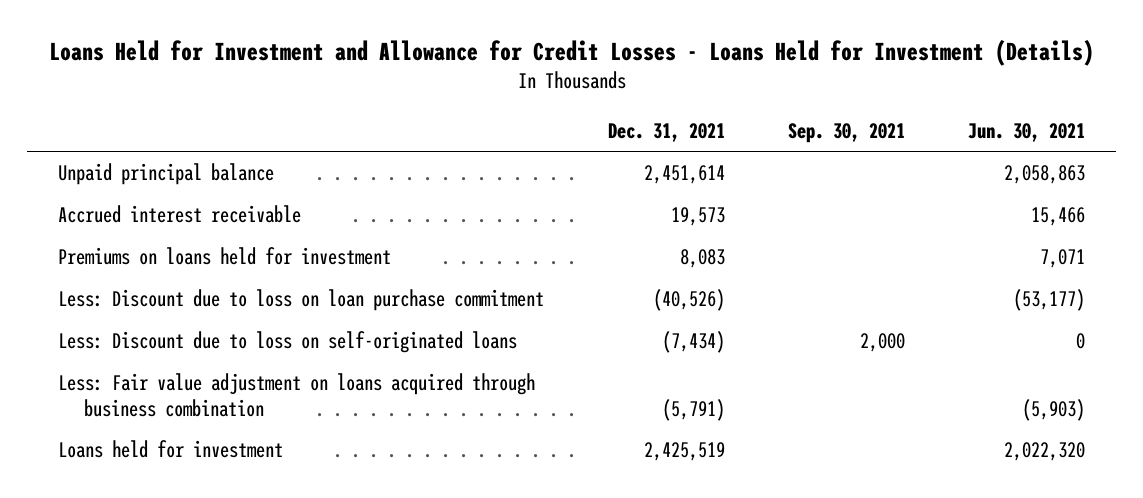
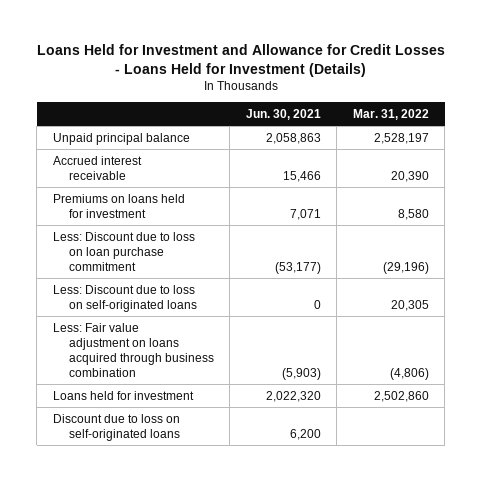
- | Dec. 31, 2021 | Sep. 30, 2021 | Jun. 30, 2021
+ | Jun. 30, 2021 | Mar. 31, 2022
+ Discount due to loss on self-originated loans | 6,200 |

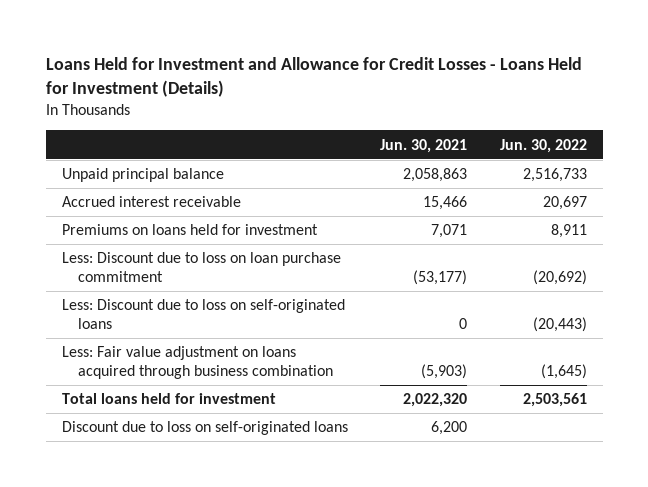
- | Jun. 30, 2021 | Mar. 31, 2022
+ | Jun. 30, 2021 | Jun. 30, 2022
- Loans held for investment | 2,022,320 | 2,502,860
+ Total loans held for investment | 2,022,320 | 2,503,561

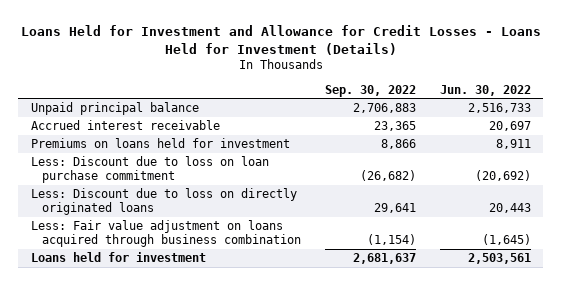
- | Jun. 30, 2021 | Jun. 30, 2022
+ | Sep. 30, 2022 | Jun. 30, 2022
- Less: Discount due to loss on self-originated loans | 0 | (20,443)
+ Less: Discount due to loss on directly originated loans | 29,641 | 20,443
- Total loans held for investment | 2,022,320 | 2,503,561
- Discount due to loss on self-originated loans | 6,200 |
+ Loans held for investment | 2,681,637 | 2,503,561

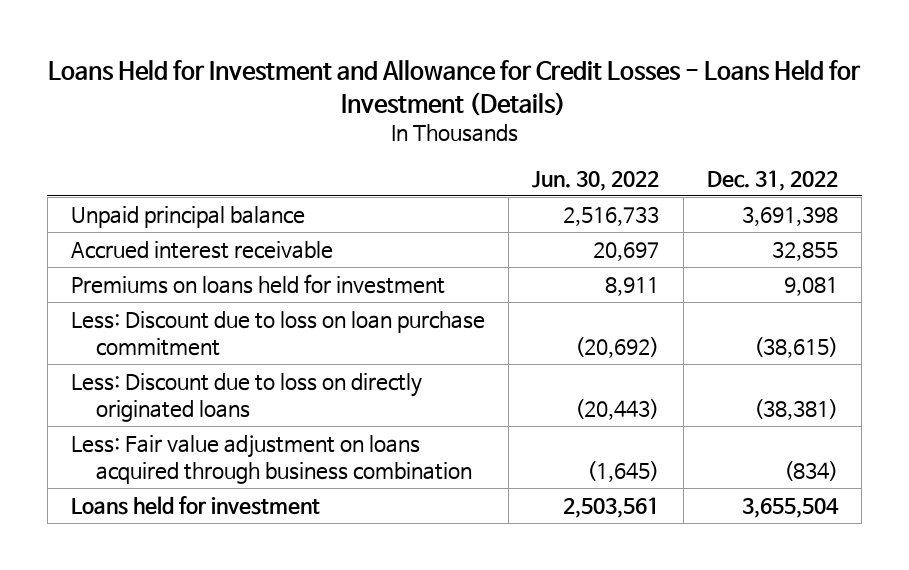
- | Sep. 30, 2022 | Jun. 30, 2022
+ | Jun. 30, 2022 | Dec. 31, 2022
- Less: Discount due to loss on directly originated loans | 29,641 | 20,443
+ Less: Discount due to loss on directly originated loans | (20,443) | (38,381)

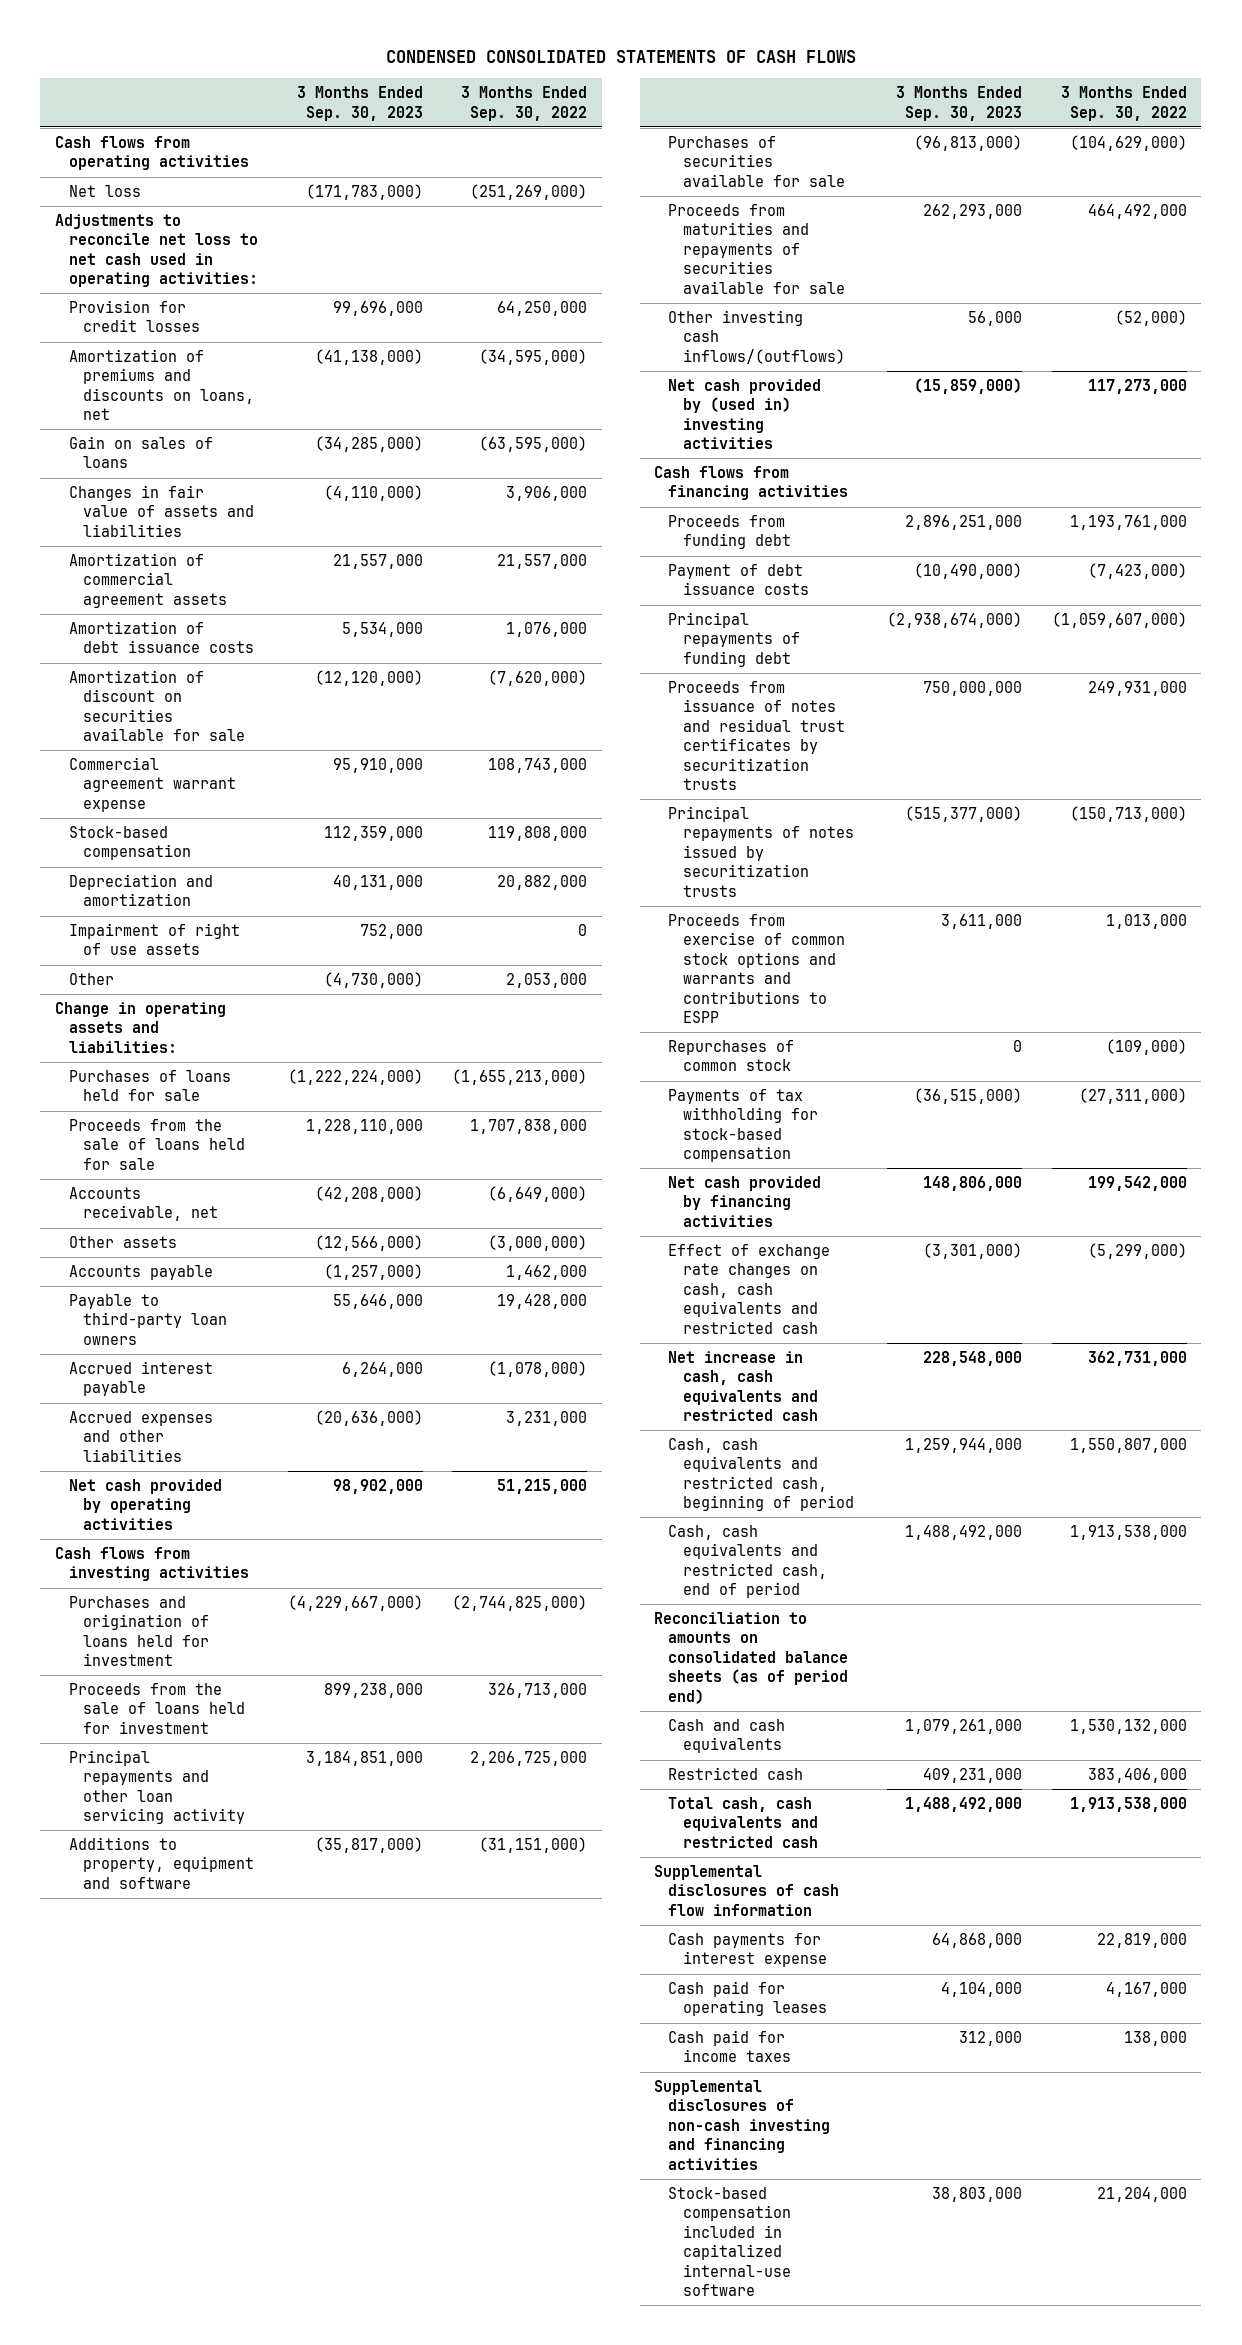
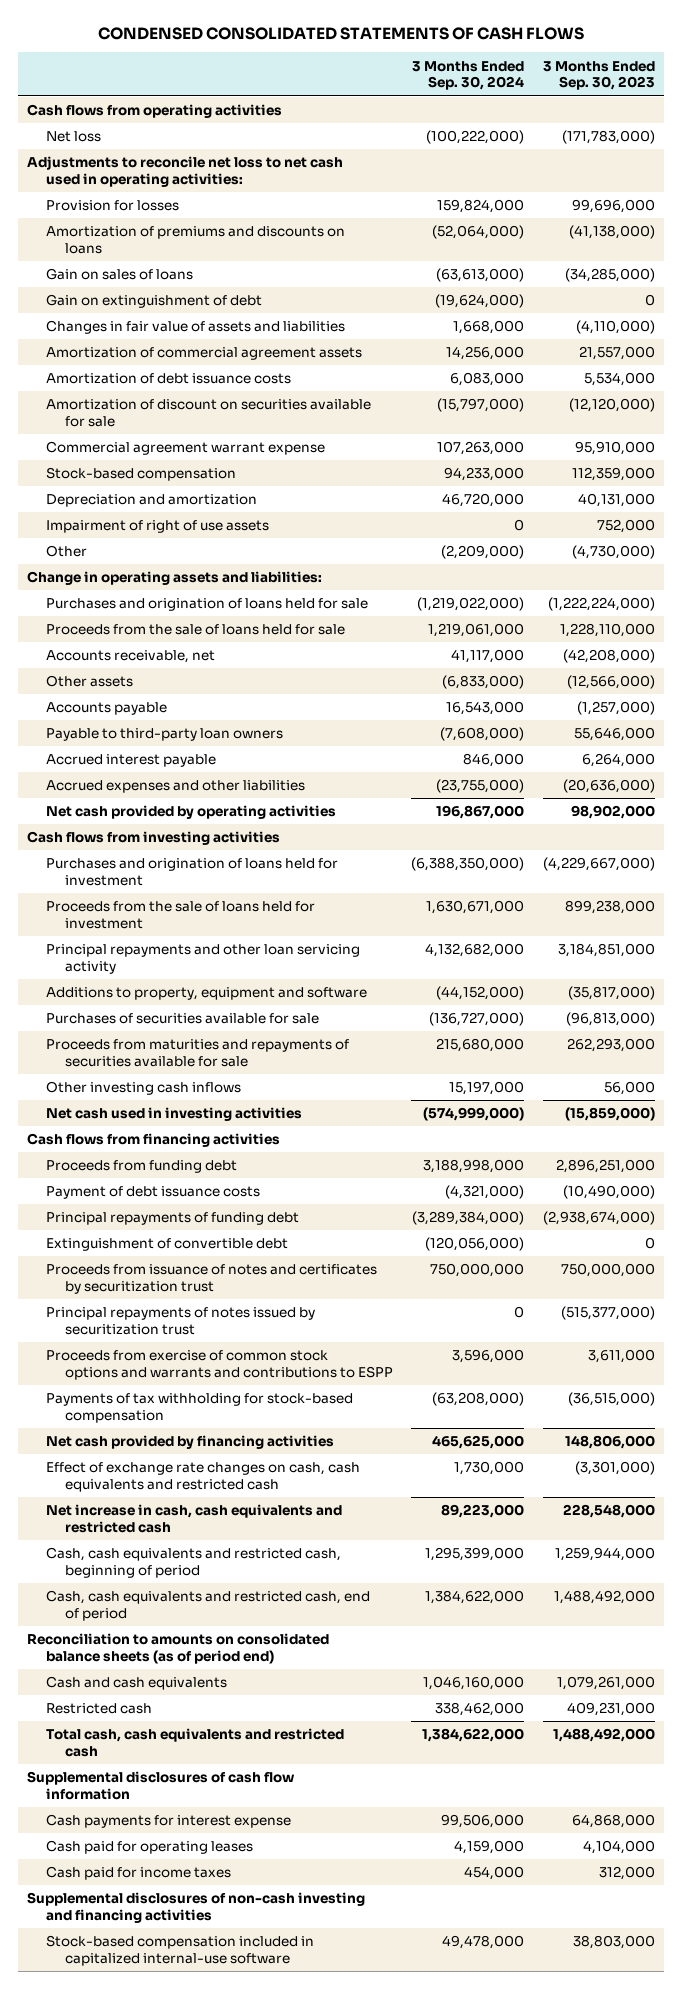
- | 3 Months Ended Sep. 30, 2023 | 3 Months Ended Sep. 30, 2022
+ | 3 Months Ended Sep. 30, 2024 | 3 Months Ended Sep. 30, 2023
- Provision for credit losses | 99,696,000 | 64,250,000
- Amortization of premiums and discounts on loans, net | (41,138,000) | (34,595,000)
+ Provision for losses | 159,824,000 | 99,696,000
+ Amortization of premiums and discounts on loans | (52,064,000) | (41,138,000)
+ Gain on extinguishment of debt | (19,624,000) | 0
- Purchases of loans held for sale | (1,222,224,000) | (1,655,213,000)
+ Purchases and origination of loans held for sale | (1,219,022,000) | (1,222,224,000)
- Other investing cash inflows/(outflows) | 56,000 | (52,000)
- Net cash provided by (used in) investing activities | (15,859,000) | 117,273,000
+ Other investing cash inflows | 15,197,000 | 56,000
+ Net cash used in investing activities | (574,999,000) | (15,859,000)
- Proceeds from issuance of notes and residual trust certificates by securitization trusts | 750,000,000 | 249,931,000
- Principal repayments of notes issued by securitization trusts | (515,377,000) | (150,713,000)
+ Extinguishment of convertible debt | (120,056,000) | 0
+ Proceeds from issuance of notes and certificates by securitization trust | 750,000,000 | 750,000,000
+ Principal repayments of notes issued by securitization trust | 0 | (515,377,000)
- Repurchases of common stock | 0 | (109,000)

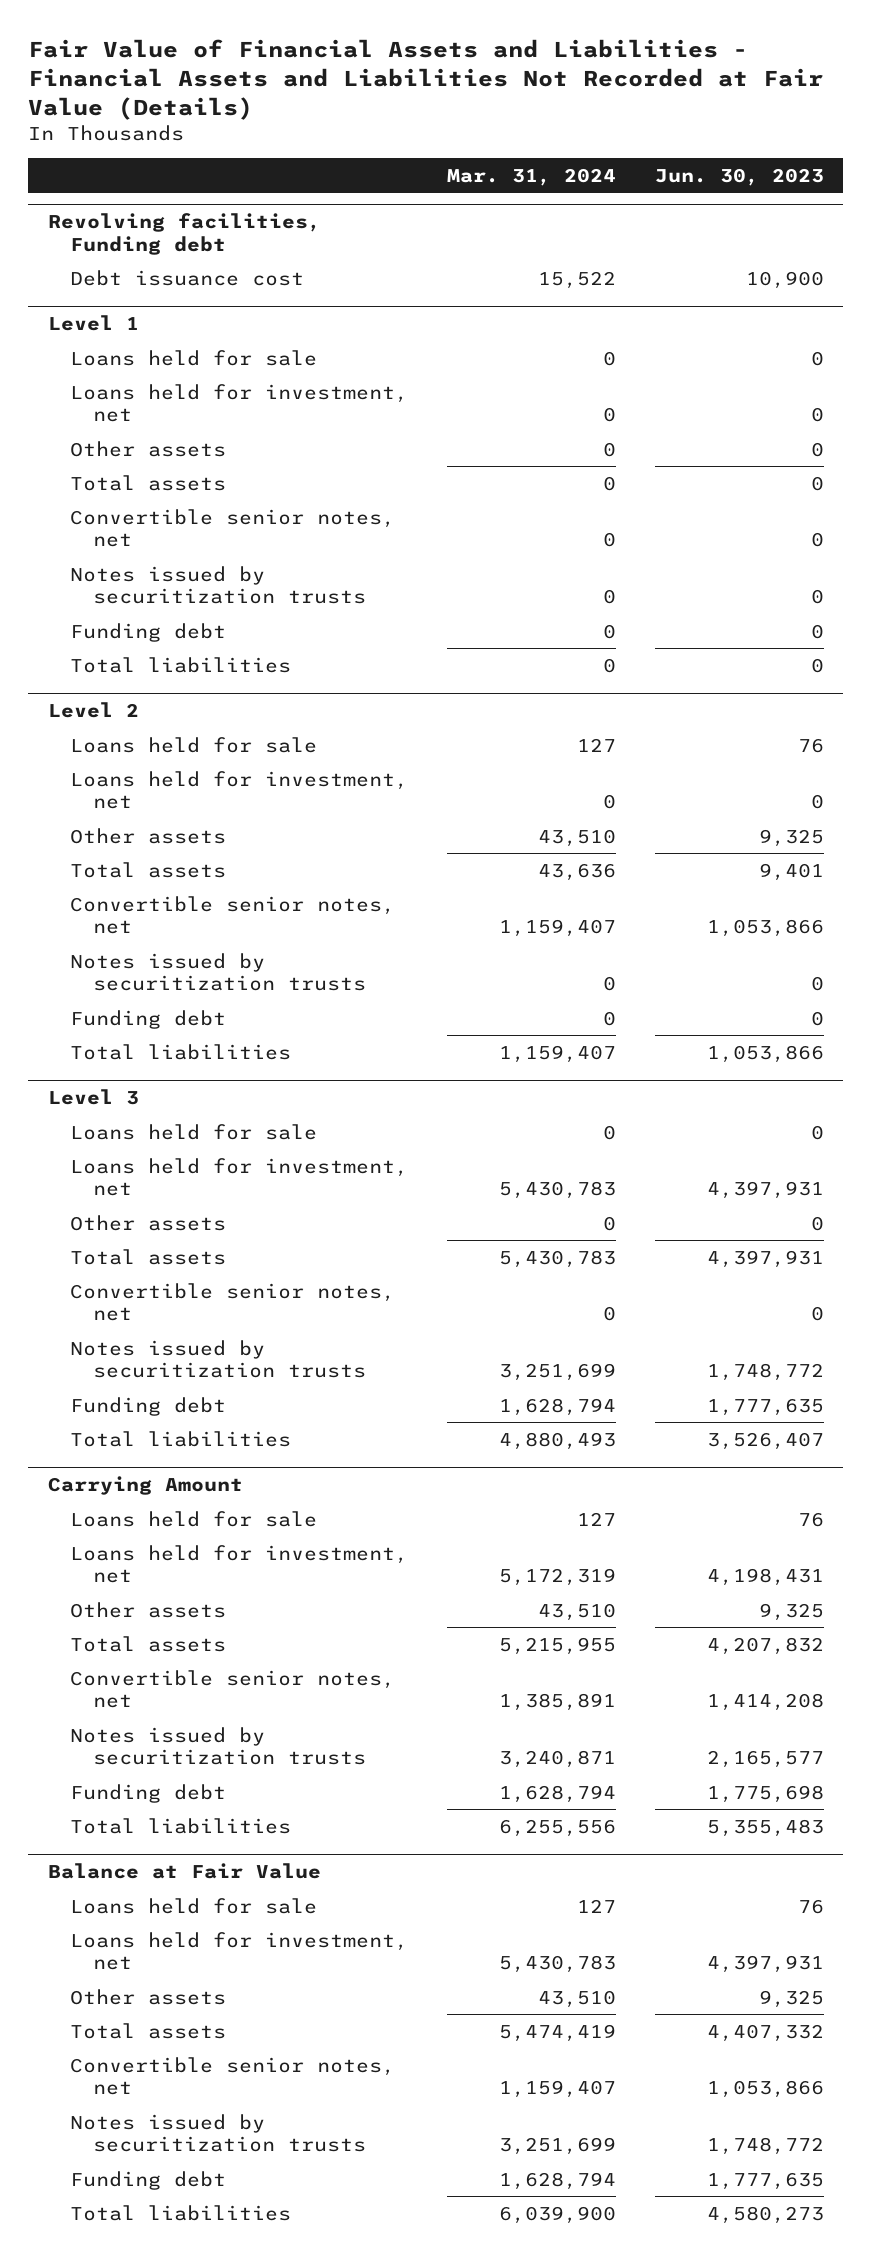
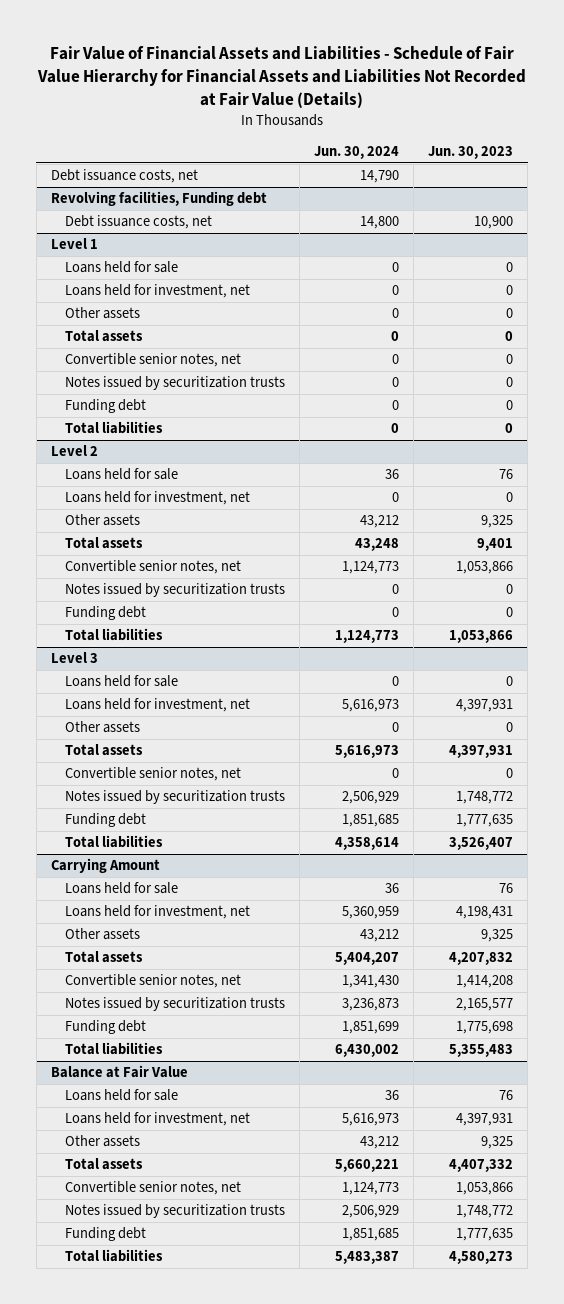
- Fair Value of Financial Assets and Liabilities - Financial Assets and Liabilities Not Recorded at Fair Value (Details)
+ Fair Value of Financial Assets and Liabilities - Schedule of Fair Value Hierarchy for Financial Assets and Liabilities Not Recorded at Fair Value (Details)
- | Mar. 31, 2024 | Jun. 30, 2023
+ | Jun. 30, 2024 | Jun. 30, 2023
+ Debt issuance costs, net | 14,790 |
@ Revolving facilities, Funding debt
- Debt issuance cost | 15,522 | 10,900
+ Debt issuance costs, net | 14,800 | 10,900

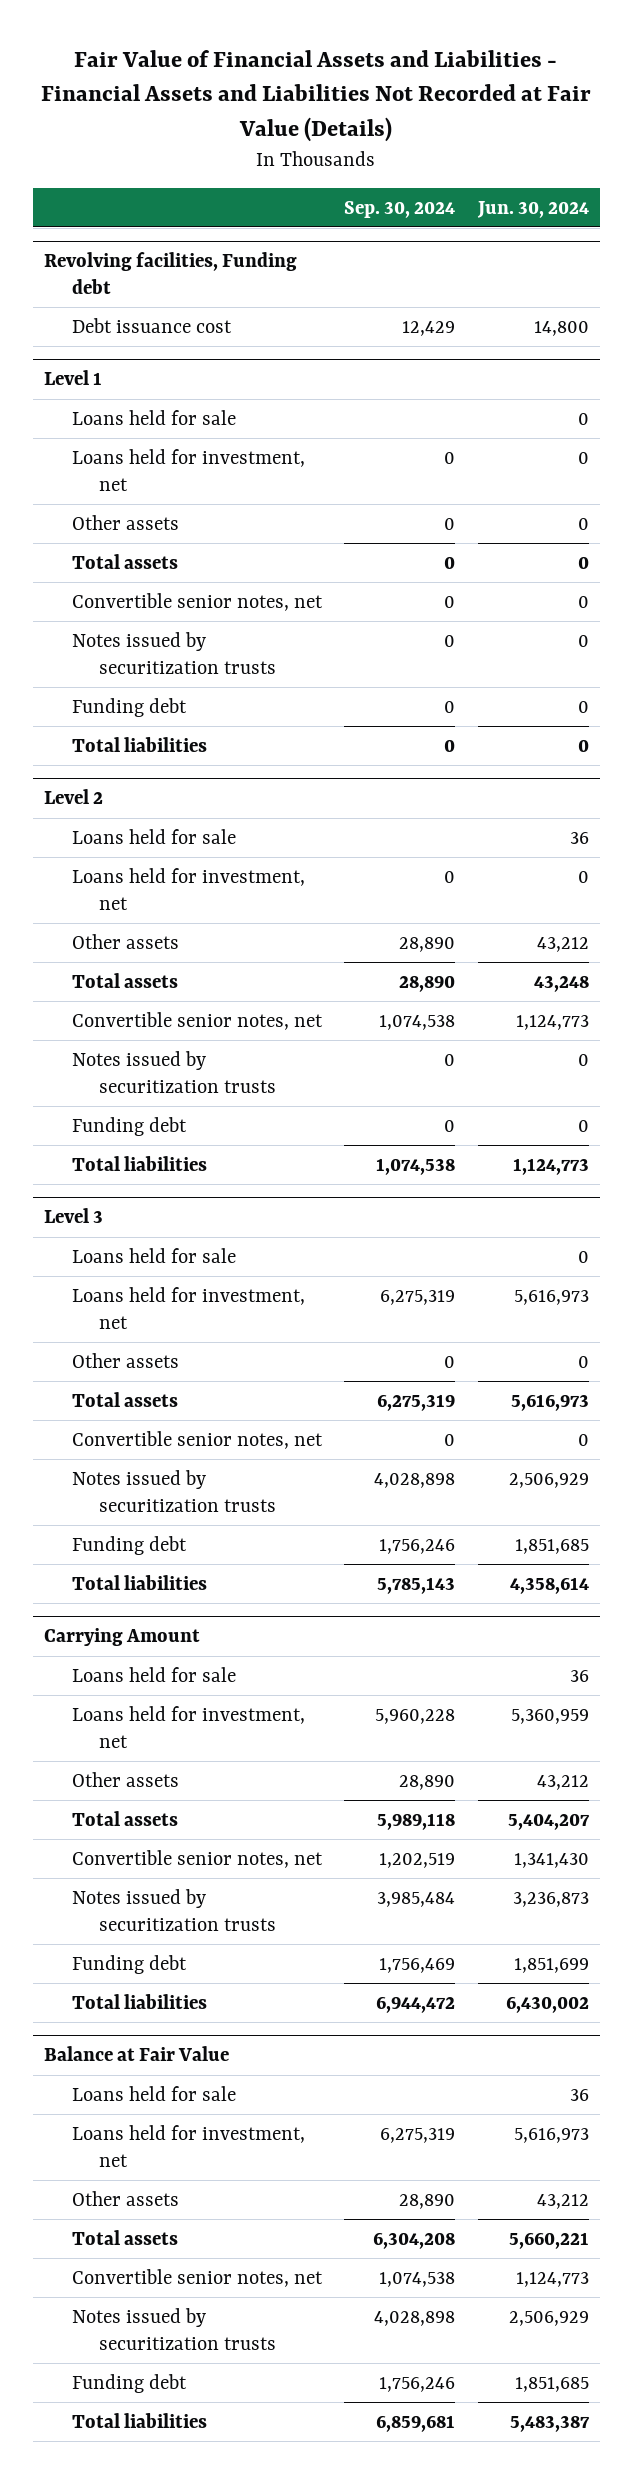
- Fair Value of Financial Assets and Liabilities - Schedule of Fair Value Hierarchy for Financial Assets and Liabilities Not Recorded at Fair Value (Details)
+ Fair Value of Financial Assets and Liabilities - Financial Assets and Liabilities Not Recorded at Fair Value (Details)
- | Jun. 30, 2024 | Jun. 30, 2023
+ | Sep. 30, 2024 | Jun. 30, 2024
- Debt issuance costs, net | 14,790 |
@ Revolving facilities, Funding debt
- Debt issuance costs, net | 14,800 | 10,900
+ Debt issuance cost | 12,429 | 14,800

